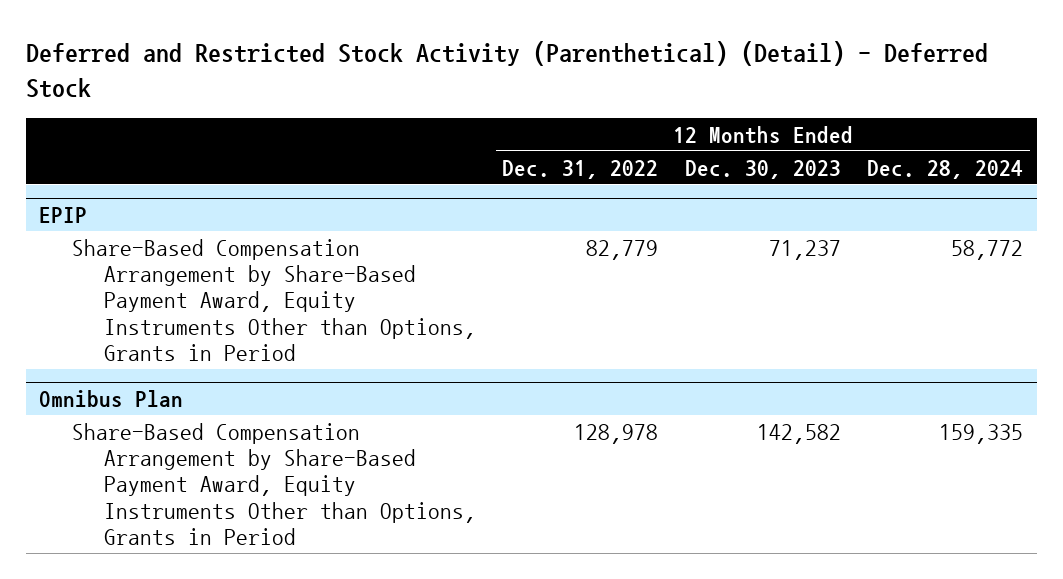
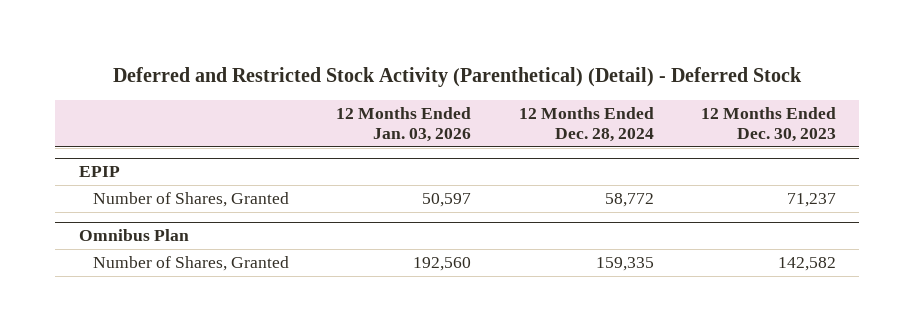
- | 12 Months Ended Dec. 31, 2022 | 12 Months Ended Dec. 30, 2023 | 12 Months Ended Dec. 28, 2024
+ | 12 Months Ended Jan. 03, 2026 | 12 Months Ended Dec. 28, 2024 | 12 Months Ended Dec. 30, 2023
@ EPIP
- Share-Based Compensation Arrangement by Share-Based Payment Award, Equity Instruments Other than Options, Grants in Period | 82,779 | 71,237 | 58,772
+ Number of Shares, Granted | 50,597 | 58,772 | 71,237
@ Omnibus Plan
- Share-Based Compensation Arrangement by Share-Based Payment Award, Equity Instruments Other than Options, Grants in Period | 128,978 | 142,582 | 159,335
+ Number of Shares, Granted | 192,560 | 159,335 | 142,582

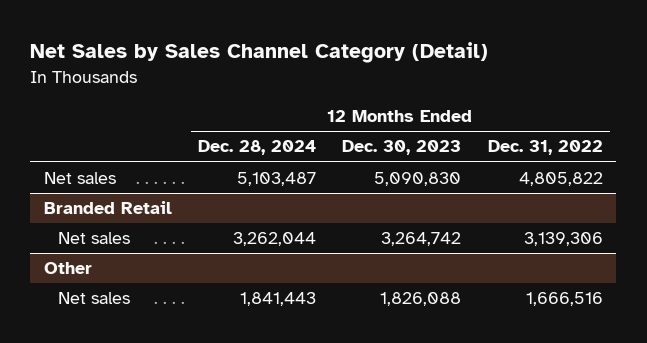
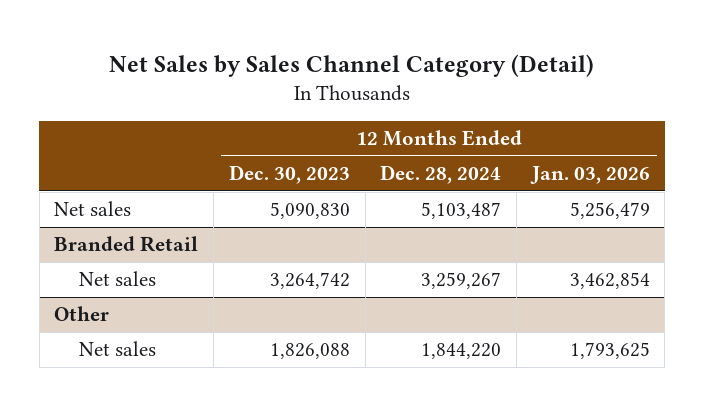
- | 12 Months Ended Dec. 28, 2024 | 12 Months Ended Dec. 30, 2023 | 12 Months Ended Dec. 31, 2022
+ | 12 Months Ended Dec. 30, 2023 | 12 Months Ended Dec. 28, 2024 | 12 Months Ended Jan. 03, 2026
@ Branded Retail
- Net sales | 3,262,044 | 3,264,742 | 3,139,306
+ Net sales | 3,264,742 | 3,259,267 | 3,462,854
@ Other
- Net sales | 1,841,443 | 1,826,088 | 1,666,516
+ Net sales | 1,826,088 | 1,844,220 | 1,793,625

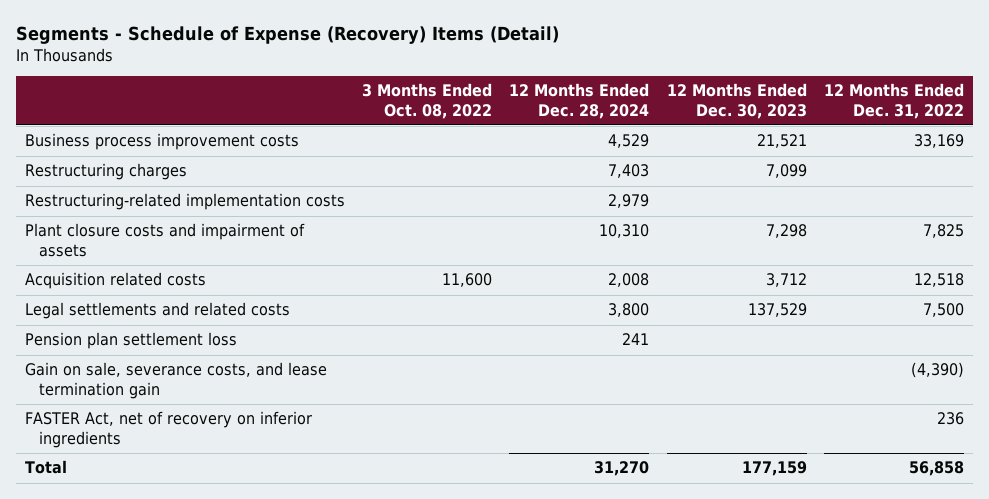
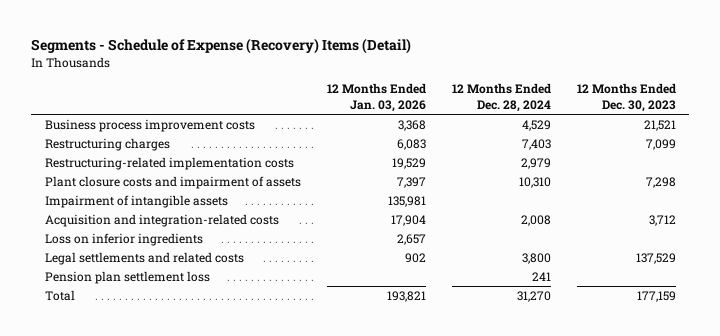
- | 3 Months Ended Oct. 08, 2022 | 12 Months Ended Dec. 28, 2024 | 12 Months Ended Dec. 30, 2023 | 12 Months Ended Dec. 31, 2022
+ | 12 Months Ended Jan. 03, 2026 | 12 Months Ended Dec. 28, 2024 | 12 Months Ended Dec. 30, 2023
- Acquisition related costs | 11,600 | 2,008 | 3,712 | 12,518
+ Impairment of intangible assets | 135,981 | |
+ Acquisition and integration-related costs | 17,904 | 2,008 | 3,712
+ Loss on inferior ingredients | 2,657 | |
- Gain on sale, severance costs, and lease termination gain | | | | (4,390)
- FASTER Act, net of recovery on inferior ingredients | | | | 236

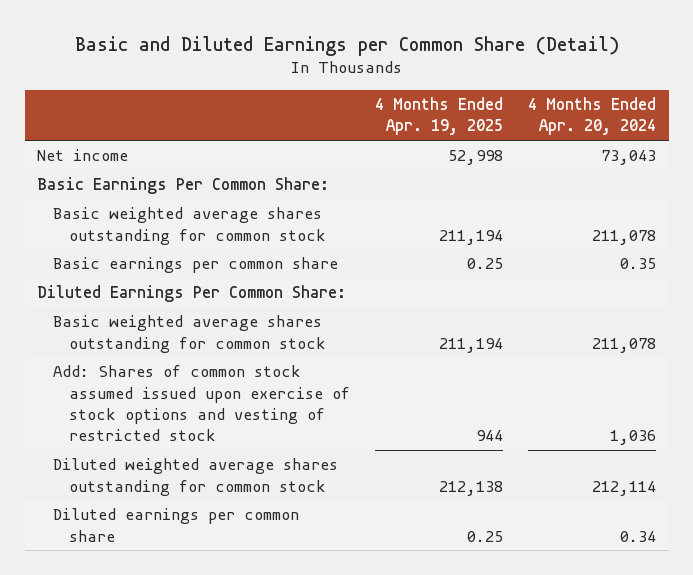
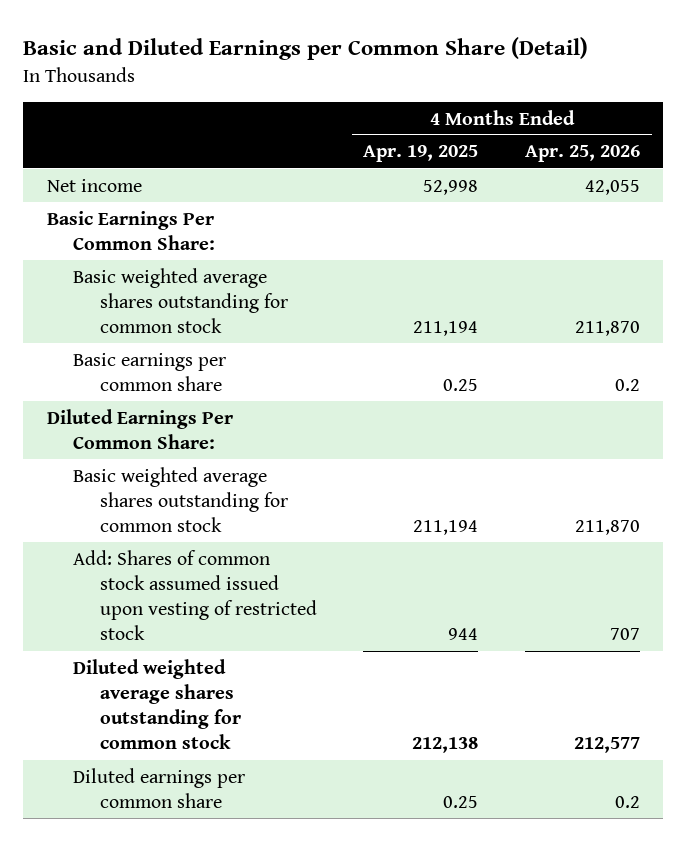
- | 4 Months Ended Apr. 19, 2025 | 4 Months Ended Apr. 20, 2024
+ | 4 Months Ended Apr. 19, 2025 | 4 Months Ended Apr. 25, 2026
- Add: Shares of common stock assumed issued upon exercise of stock options and vesting of restricted stock | 944 | 1,036
+ Add: Shares of common stock assumed issued upon vesting of restricted stock | 944 | 707

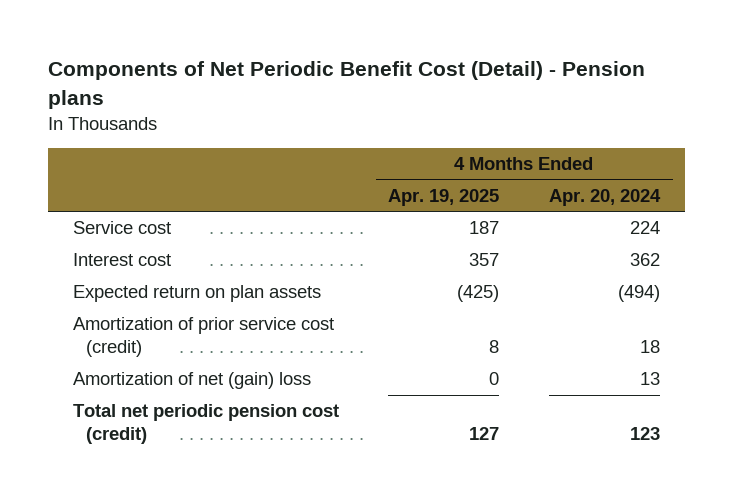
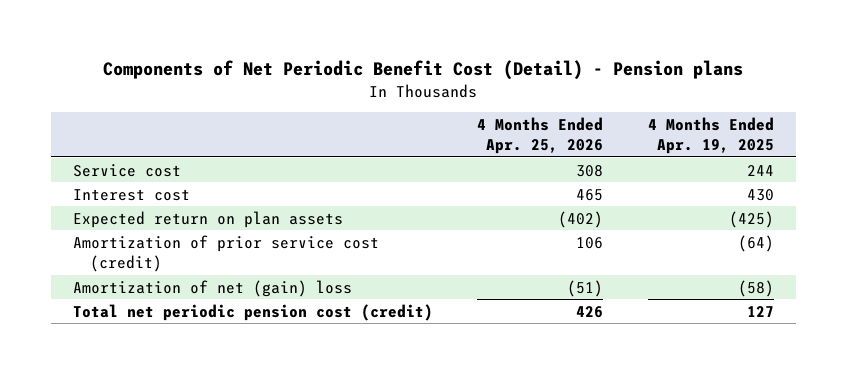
- | 4 Months Ended Apr. 19, 2025 | 4 Months Ended Apr. 20, 2024
+ | 4 Months Ended Apr. 25, 2026 | 4 Months Ended Apr. 19, 2025
- Service cost | 187 | 224
- Interest cost | 357 | 362
+ Service cost | 308 | 244
+ Interest cost | 465 | 430
- Amortization of prior service cost (credit) | 8 | 18
- Amortization of net (gain) loss | 0 | 13
+ Amortization of prior service cost (credit) | 106 | (64)
+ Amortization of net (gain) loss | (51) | (58)

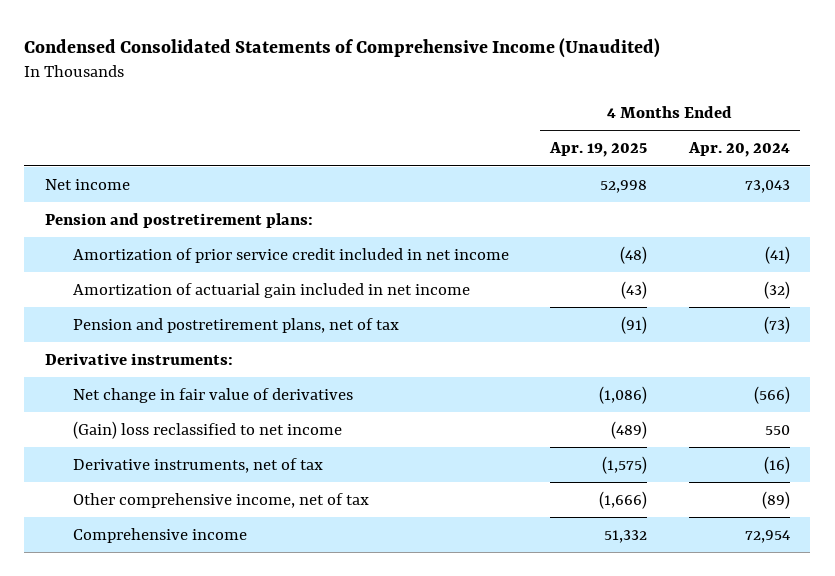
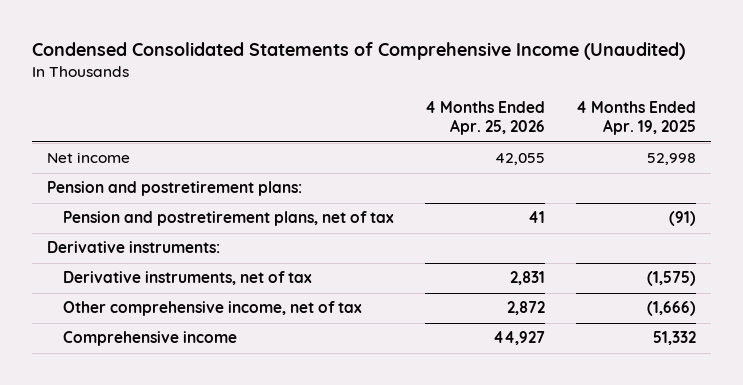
- | 4 Months Ended Apr. 19, 2025 | 4 Months Ended Apr. 20, 2024
+ | 4 Months Ended Apr. 25, 2026 | 4 Months Ended Apr. 19, 2025
- Amortization of prior service credit included in net income | (48) | (41)
- Amortization of actuarial gain included in net income | (43) | (32)
- Net change in fair value of derivatives | (1,086) | (566)
- (Gain) loss reclassified to net income | (489) | 550

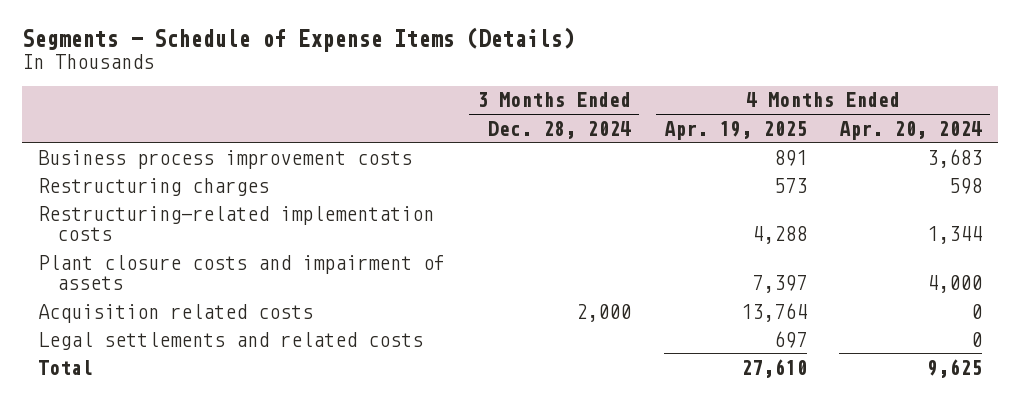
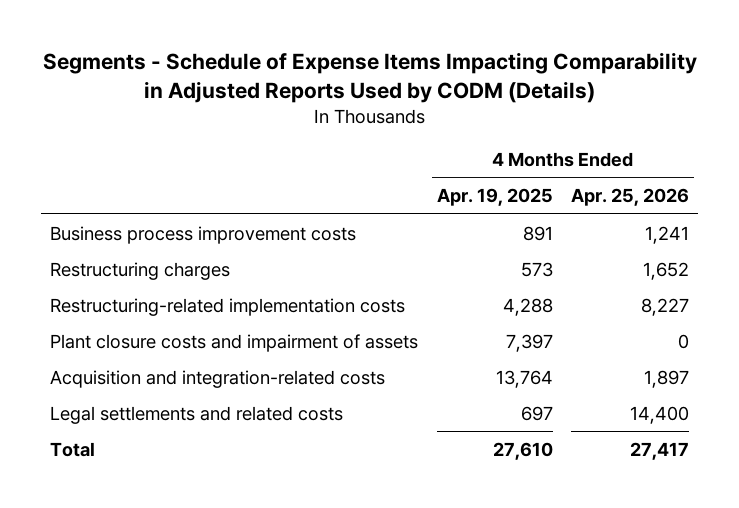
- Segments - Schedule of Expense Items (Details)
+ Segments - Schedule of Expense Items Impacting Comparability in Adjusted Reports Used by CODM (Details)
- | 3 Months Ended Dec. 28, 2024 | 4 Months Ended Apr. 19, 2025 | 4 Months Ended Apr. 20, 2024
+ | 4 Months Ended Apr. 19, 2025 | 4 Months Ended Apr. 25, 2026
- Acquisition related costs | 2,000 | 13,764 | 0
+ Acquisition and integration-related costs | 13,764 | 1,897

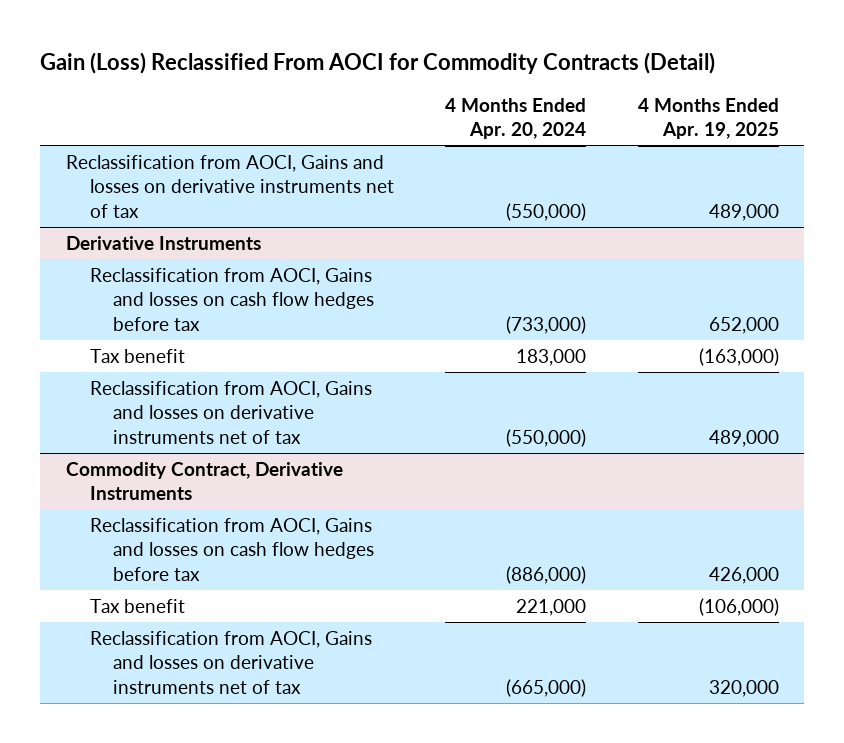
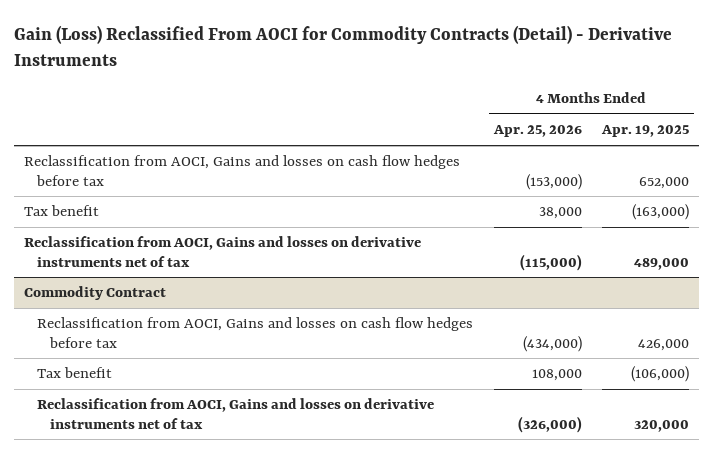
- Gain (Loss) Reclassified From AOCI for Commodity Contracts (Detail)
+ Gain (Loss) Reclassified From AOCI for Commodity Contracts (Detail) - Derivative Instruments
- | 4 Months Ended Apr. 20, 2024 | 4 Months Ended Apr. 19, 2025
+ | 4 Months Ended Apr. 25, 2026 | 4 Months Ended Apr. 19, 2025
- Reclassification from AOCI, Gains and losses on derivative instruments net of tax | (550,000) | 489,000
- Derivative Instruments
- Commodity Contract, Derivative Instruments
+ Commodity Contract

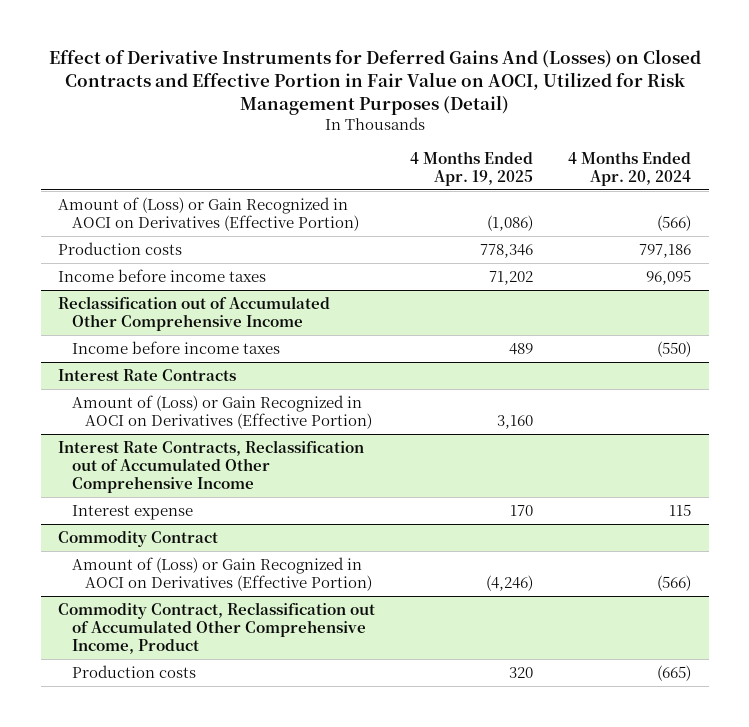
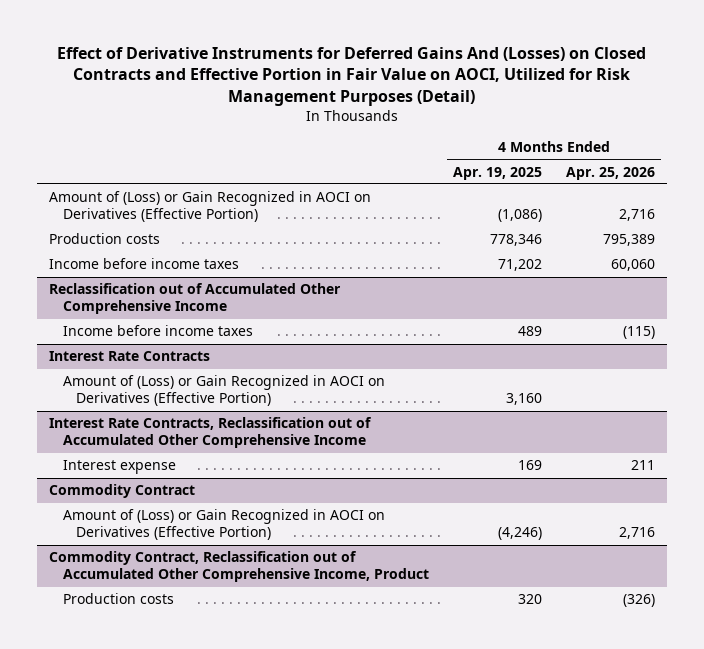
- | 4 Months Ended Apr. 19, 2025 | 4 Months Ended Apr. 20, 2024
+ | 4 Months Ended Apr. 19, 2025 | 4 Months Ended Apr. 25, 2026
@ Interest Rate Contracts, Reclassification out of Accumulated Other Comprehensive Income
- Interest expense | 170 | 115
+ Interest expense | 169 | 211

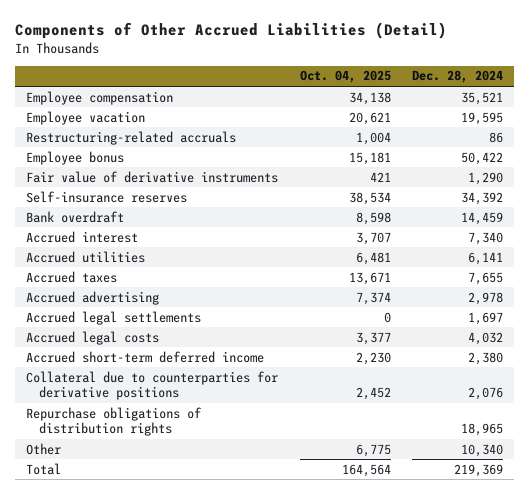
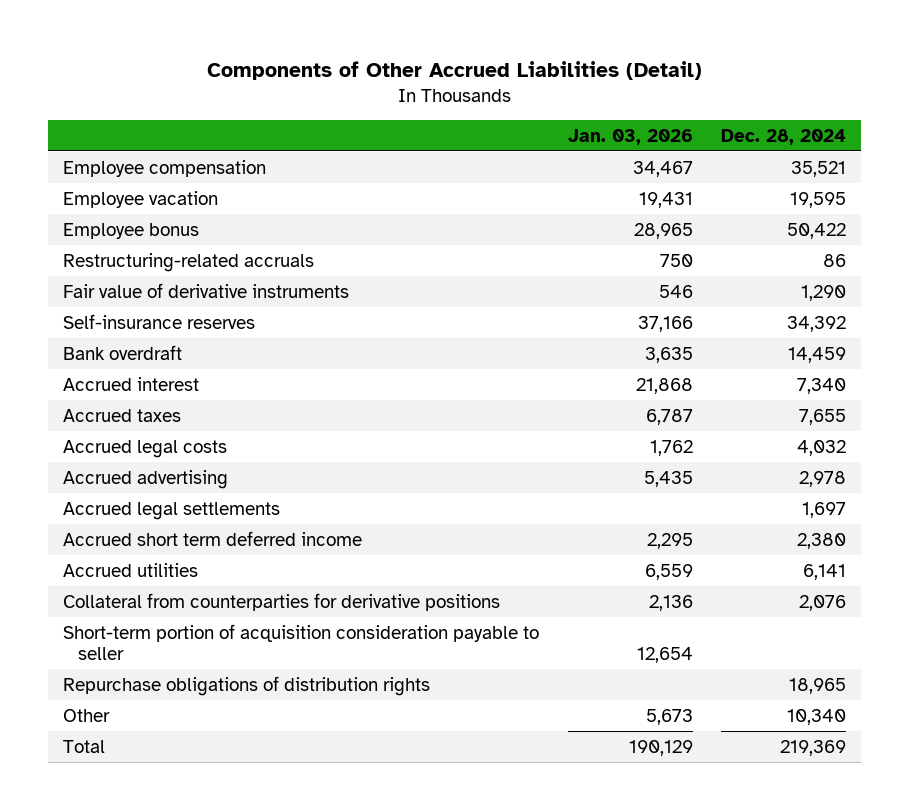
- | Oct. 04, 2025 | Dec. 28, 2024
+ | Jan. 03, 2026 | Dec. 28, 2024
moved down: Restructuring-related accruals | 750 | 86
moved up: Accrued legal costs | 1,762 | 4,032
- Accrued short-term deferred income | 2,230 | 2,380
- Collateral due to counterparties for derivative positions | 2,452 | 2,076
+ Accrued short term deferred income | 2,295 | 2,380
moved down: Accrued utilities | 6,559 | 6,141
+ Collateral from counterparties for derivative positions | 2,136 | 2,076
+ Short-term portion of acquisition consideration payable to seller | 12,654 |

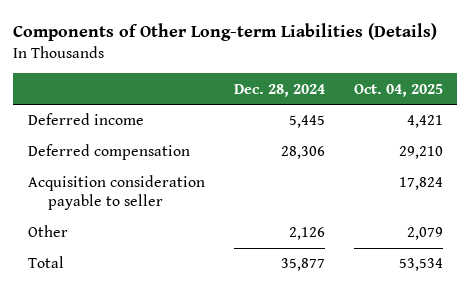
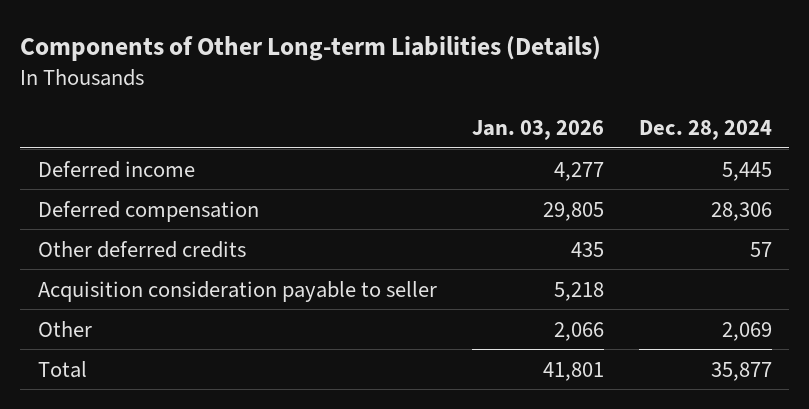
- | Dec. 28, 2024 | Oct. 04, 2025
+ | Jan. 03, 2026 | Dec. 28, 2024
+ Other deferred credits | 435 | 57
- Other | 2,126 | 2,079
+ Other | 2,066 | 2,069

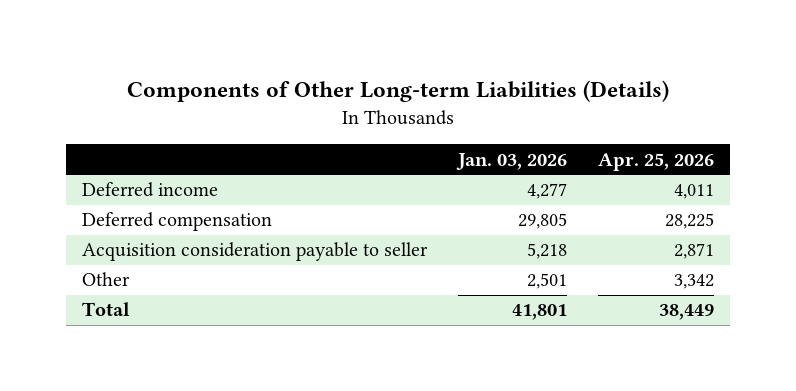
- | Jan. 03, 2026 | Dec. 28, 2024
+ | Jan. 03, 2026 | Apr. 25, 2026
- Other deferred credits | 435 | 57
- Other | 2,066 | 2,069
+ Other | 2,501 | 3,342

